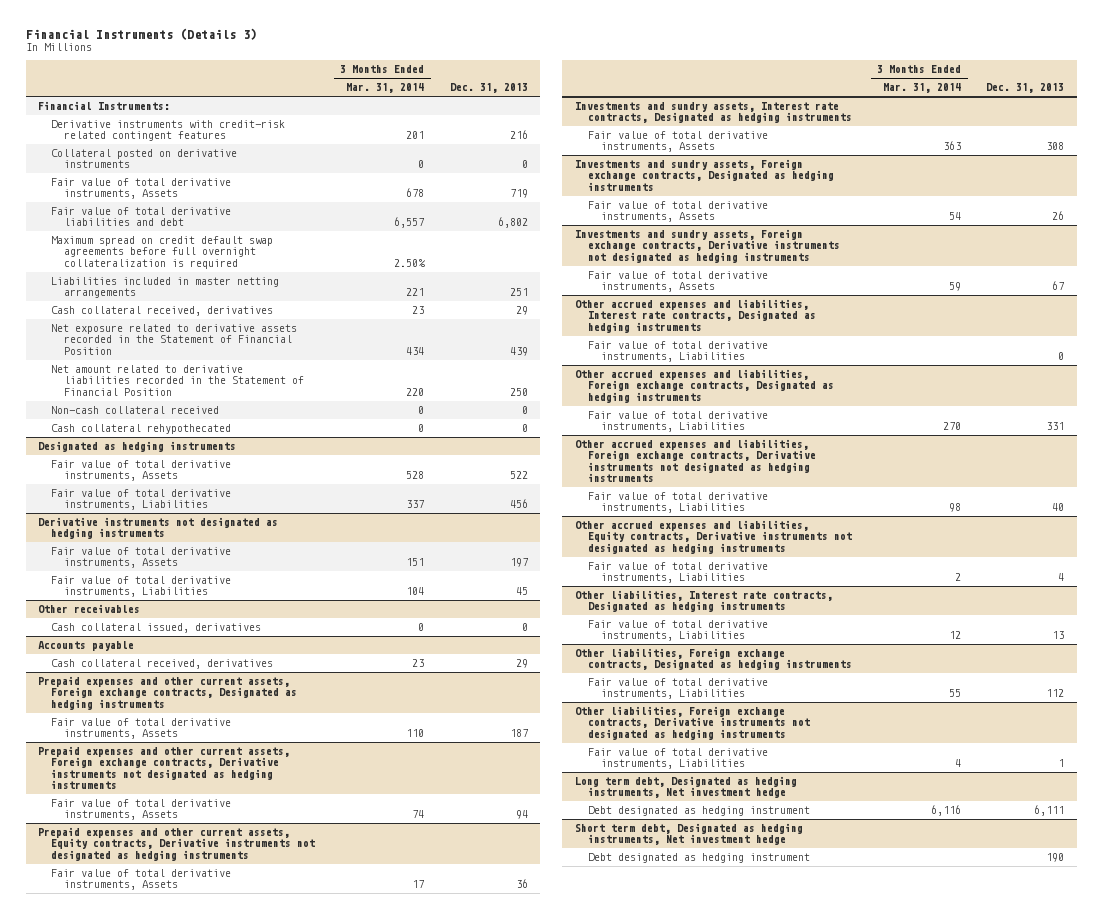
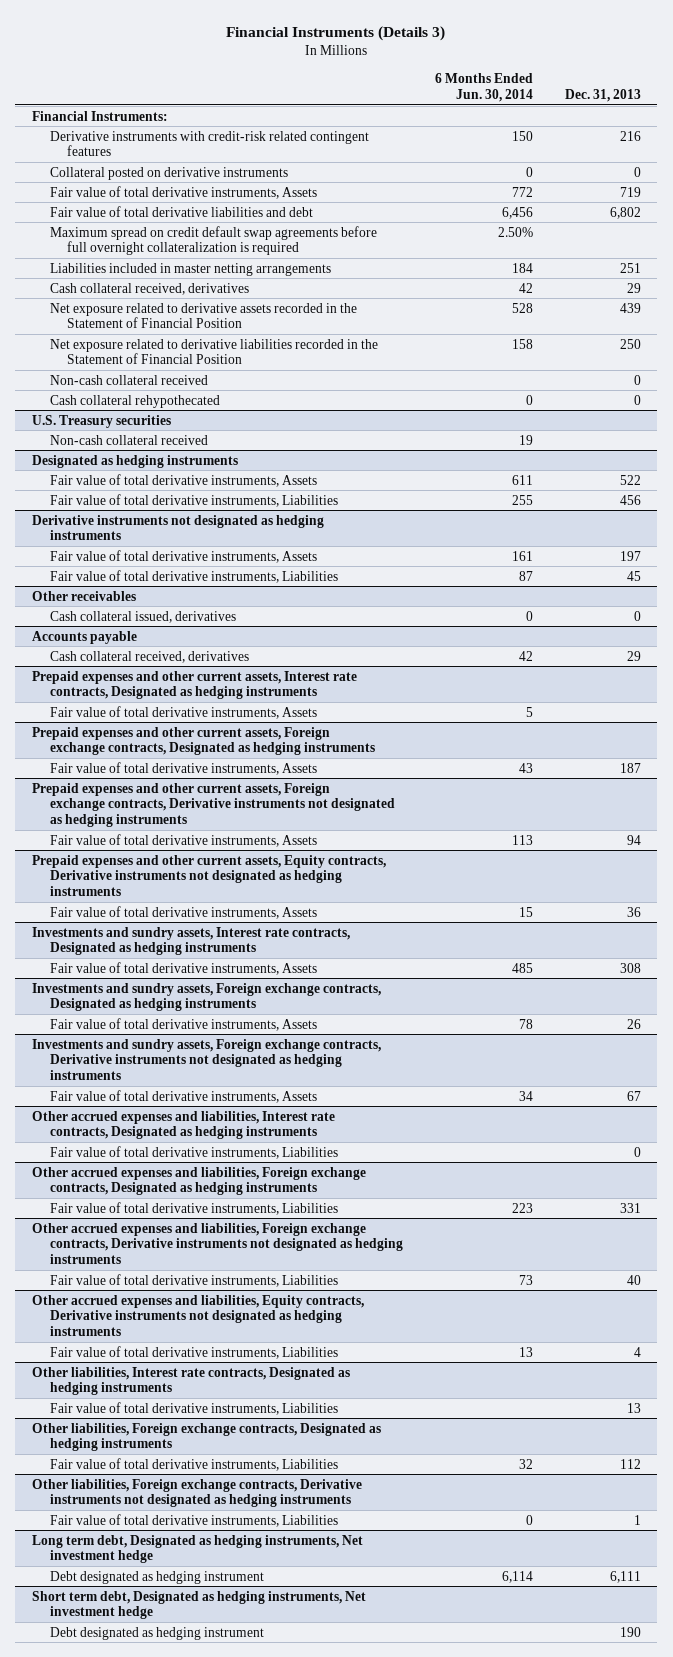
- | 3 Months Ended Mar. 31, 2014 | Dec. 31, 2013
+ | 6 Months Ended Jun. 30, 2014 | Dec. 31, 2013
- Net amount related to derivative liabilities recorded in the Statement of Financial Position | 220 | 250
+ Net exposure related to derivative liabilities recorded in the Statement of Financial Position | 158 | 250
+ U.S. Treasury securities
+ Non-cash collateral received | 19 |
+ Prepaid expenses and other current assets, Interest rate contracts, Designated as hedging instruments
+ Fair value of total derivative instruments, Assets | 5 |

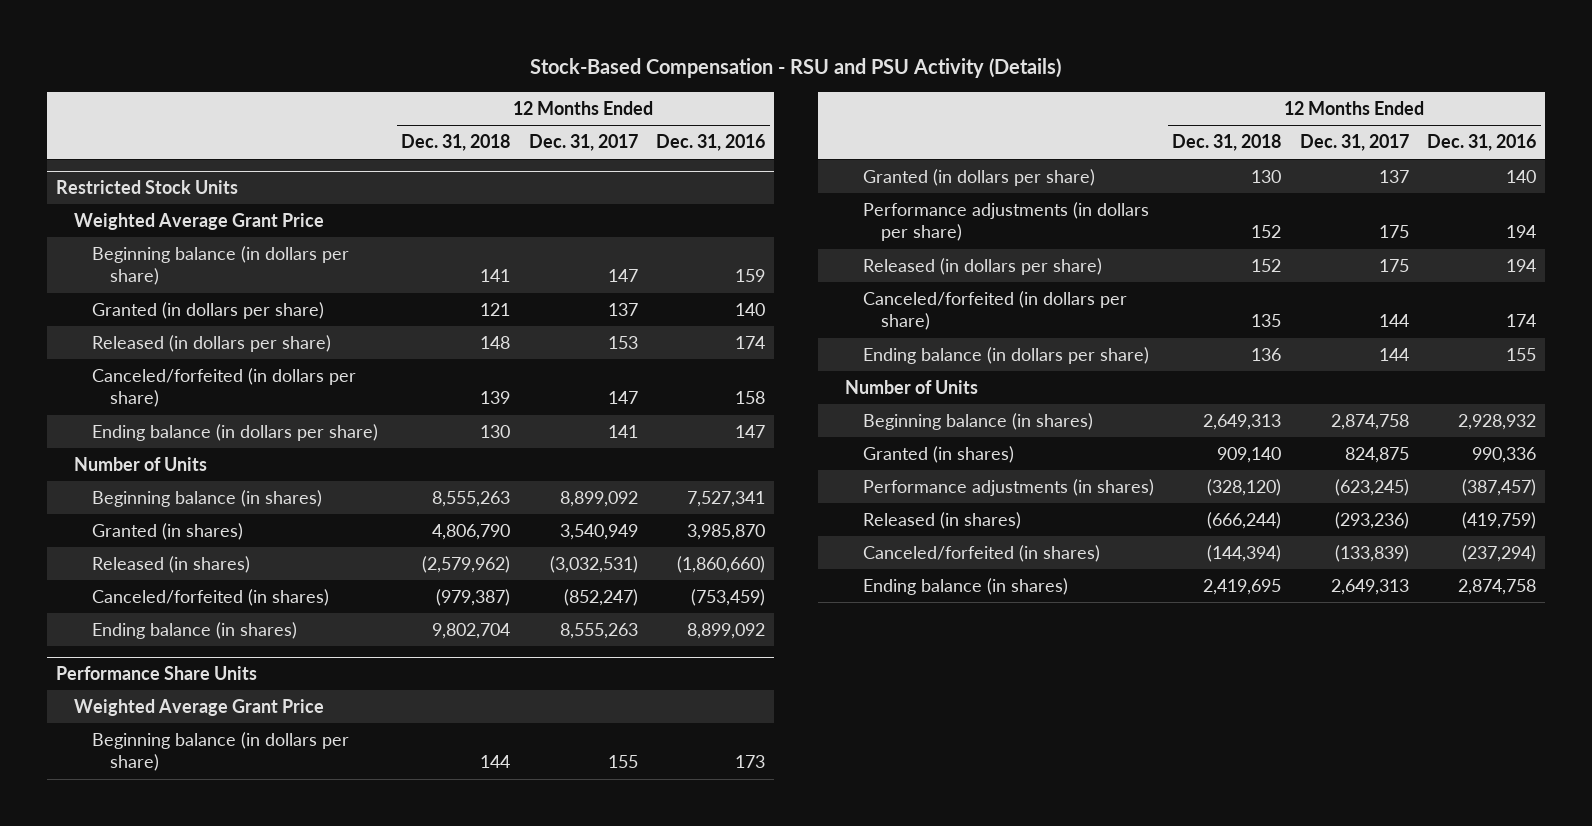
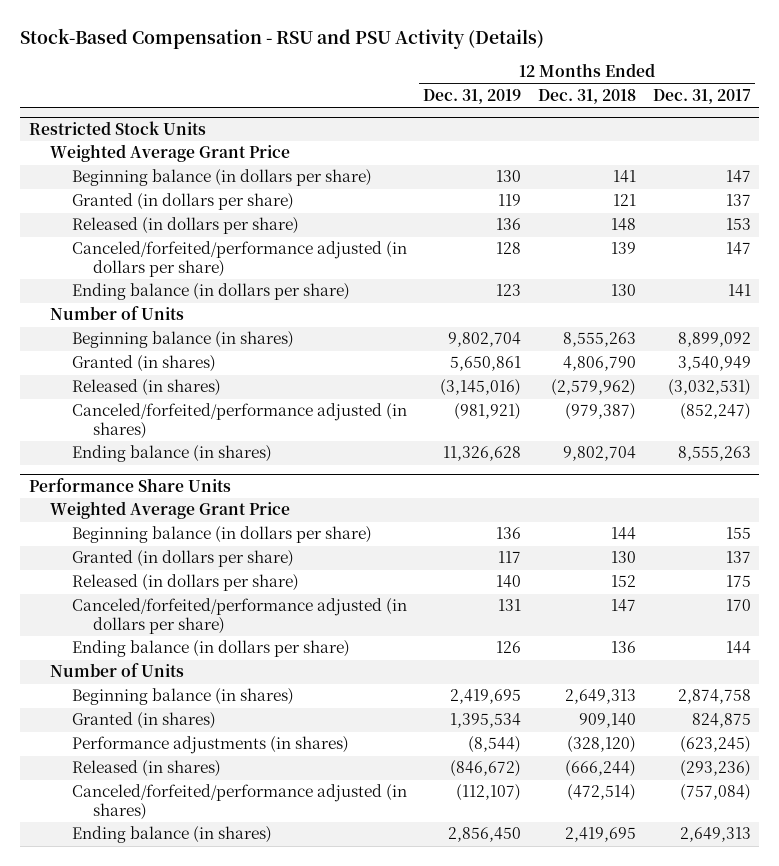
- | 12 Months Ended Dec. 31, 2018 | 12 Months Ended Dec. 31, 2017 | 12 Months Ended Dec. 31, 2016
+ | 12 Months Ended Dec. 31, 2019 | 12 Months Ended Dec. 31, 2018 | 12 Months Ended Dec. 31, 2017
@ Restricted Stock Units
- Canceled/forfeited (in dollars per share) | 139 | 147 | 158
+ Canceled/forfeited/performance adjusted (in dollars per share) | 128 | 139 | 147
- Canceled/forfeited (in shares) | (979,387) | (852,247) | (753,459)
+ Canceled/forfeited/performance adjusted (in shares) | (981,921) | (979,387) | (852,247)
@ Performance Share Units
- Performance adjustments (in dollars per share) | 152 | 175 | 194
- Canceled/forfeited (in dollars per share) | 135 | 144 | 174
+ Canceled/forfeited/performance adjusted (in dollars per share) | 131 | 147 | 170
- Canceled/forfeited (in shares) | (144,394) | (133,839) | (237,294)
+ Canceled/forfeited/performance adjusted (in shares) | (112,107) | (472,514) | (757,084)

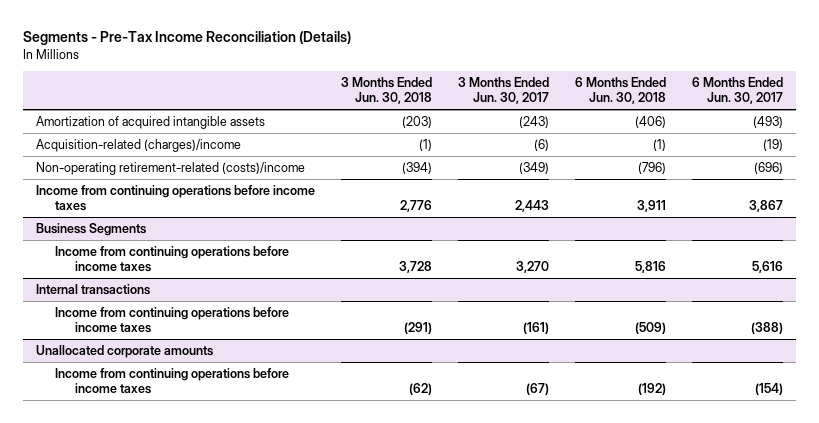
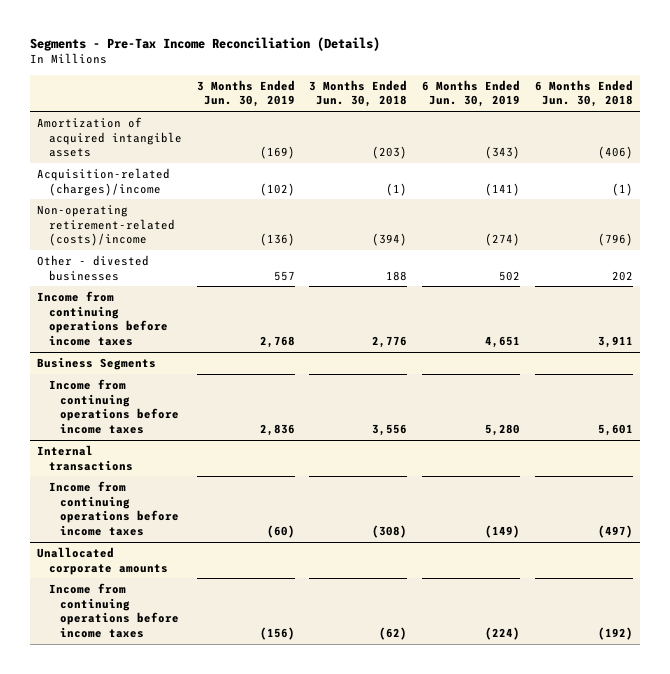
- | 3 Months Ended Jun. 30, 2018 | 3 Months Ended Jun. 30, 2017 | 6 Months Ended Jun. 30, 2018 | 6 Months Ended Jun. 30, 2017
+ | 3 Months Ended Jun. 30, 2019 | 3 Months Ended Jun. 30, 2018 | 6 Months Ended Jun. 30, 2019 | 6 Months Ended Jun. 30, 2018
+ Other - divested businesses | 557 | 188 | 502 | 202
@ Business Segments
- Income from continuing operations before income taxes | 3,728 | 3,270 | 5,816 | 5,616
+ Income from continuing operations before income taxes | 2,836 | 3,556 | 5,280 | 5,601
@ Internal transactions
- Income from continuing operations before income taxes | (291) | (161) | (509) | (388)
+ Income from continuing operations before income taxes | (60) | (308) | (149) | (497)

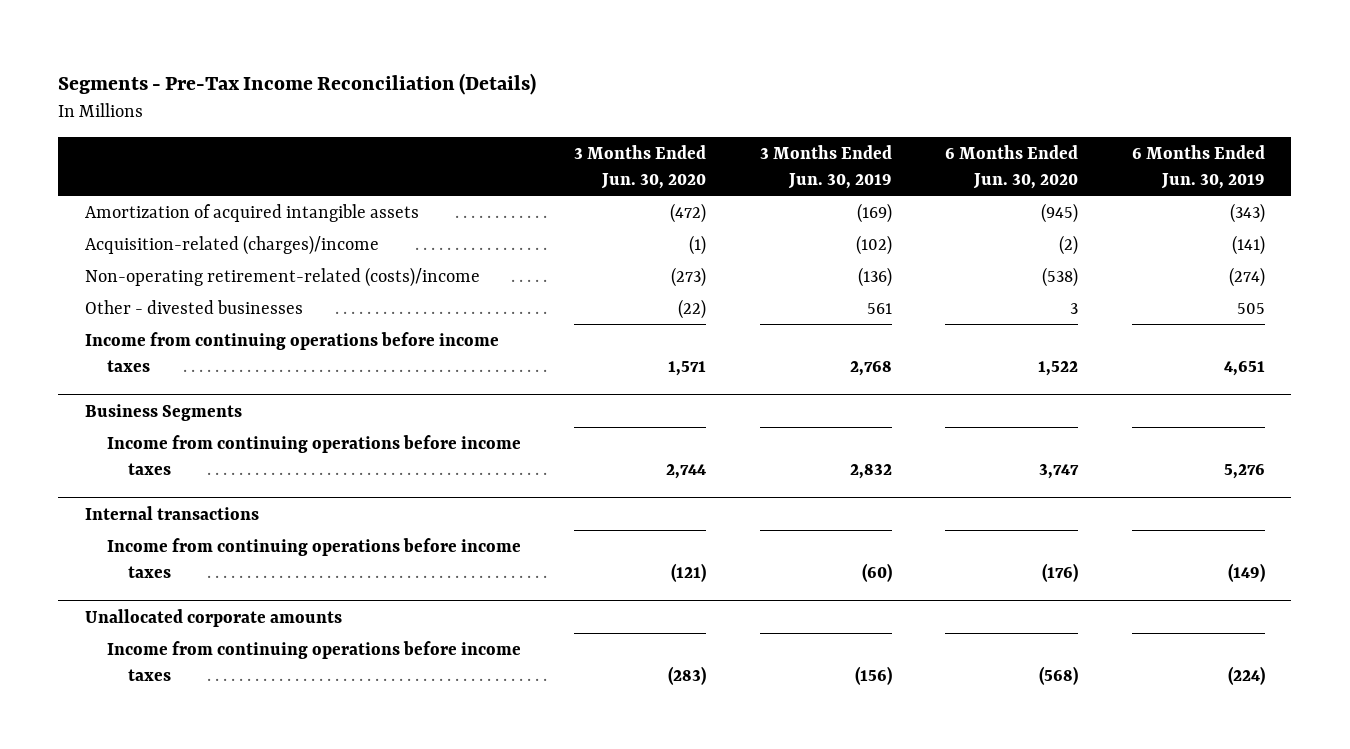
- | 3 Months Ended Jun. 30, 2019 | 3 Months Ended Jun. 30, 2018 | 6 Months Ended Jun. 30, 2019 | 6 Months Ended Jun. 30, 2018
+ | 3 Months Ended Jun. 30, 2020 | 3 Months Ended Jun. 30, 2019 | 6 Months Ended Jun. 30, 2020 | 6 Months Ended Jun. 30, 2019
- Other - divested businesses | 557 | 188 | 502 | 202
+ Other - divested businesses | (22) | 561 | 3 | 505
@ Business Segments
- Income from continuing operations before income taxes | 2,836 | 3,556 | 5,280 | 5,601
+ Income from continuing operations before income taxes | 2,744 | 2,832 | 3,747 | 5,276

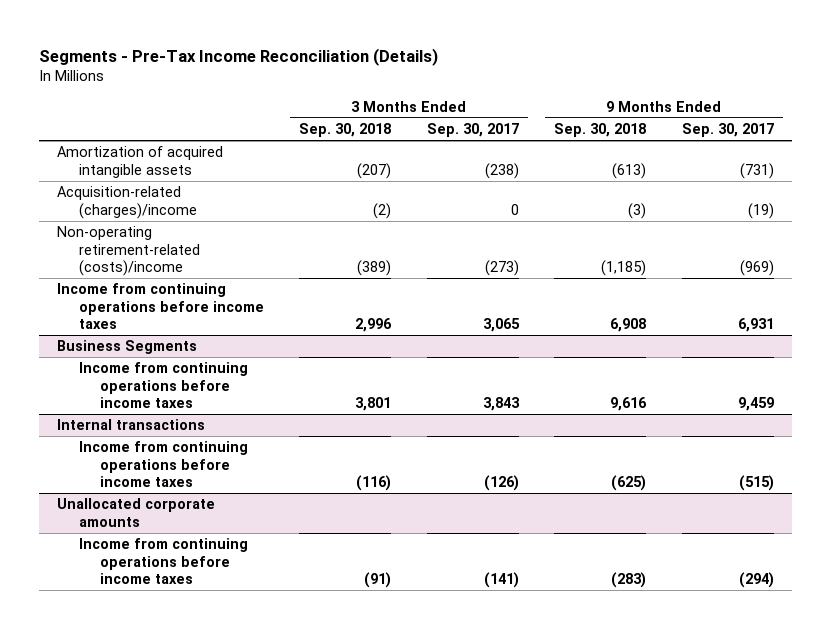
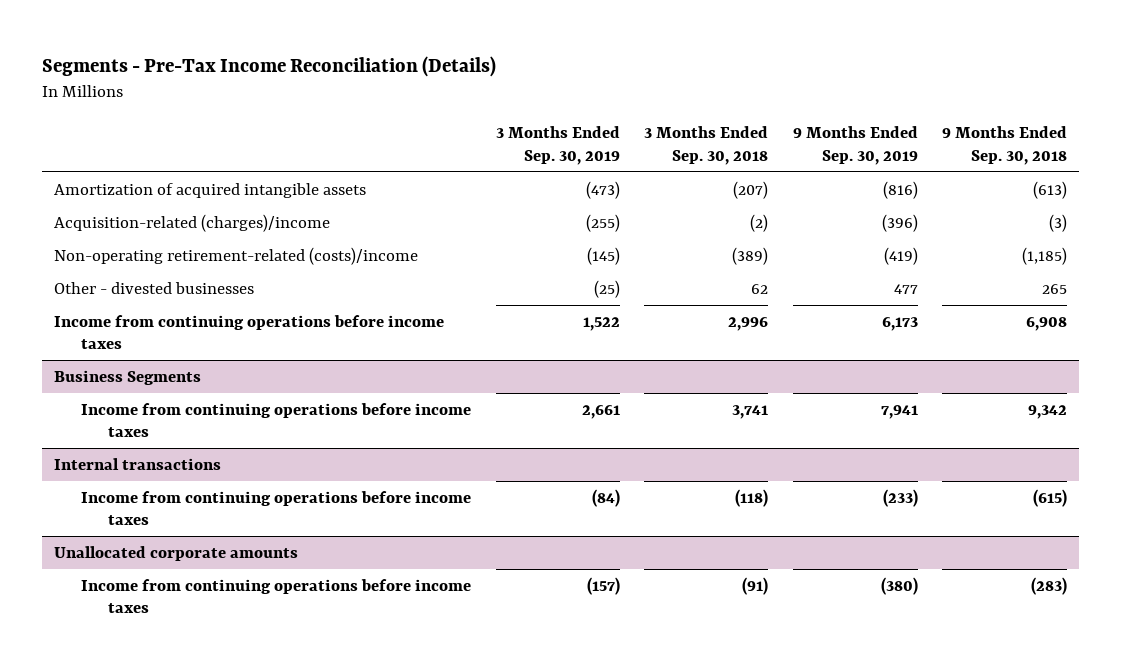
- | 3 Months Ended Sep. 30, 2018 | 3 Months Ended Sep. 30, 2017 | 9 Months Ended Sep. 30, 2018 | 9 Months Ended Sep. 30, 2017
+ | 3 Months Ended Sep. 30, 2019 | 3 Months Ended Sep. 30, 2018 | 9 Months Ended Sep. 30, 2019 | 9 Months Ended Sep. 30, 2018
+ Other - divested businesses | (25) | 62 | 477 | 265
@ Business Segments
- Income from continuing operations before income taxes | 3,801 | 3,843 | 9,616 | 9,459
+ Income from continuing operations before income taxes | 2,661 | 3,741 | 7,941 | 9,342
@ Internal transactions
- Income from continuing operations before income taxes | (116) | (126) | (625) | (515)
+ Income from continuing operations before income taxes | (84) | (118) | (233) | (615)

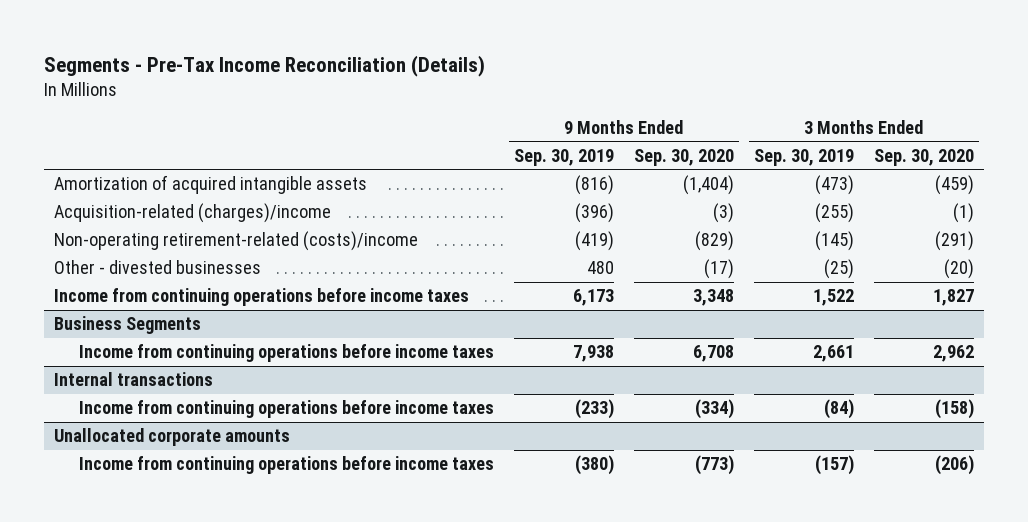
- | 3 Months Ended Sep. 30, 2019 | 3 Months Ended Sep. 30, 2018 | 9 Months Ended Sep. 30, 2019 | 9 Months Ended Sep. 30, 2018
+ | 9 Months Ended Sep. 30, 2019 | 9 Months Ended Sep. 30, 2020 | 3 Months Ended Sep. 30, 2019 | 3 Months Ended Sep. 30, 2020
- Other - divested businesses | (25) | 62 | 477 | 265
+ Other - divested businesses | 480 | (17) | (25) | (20)
@ Business Segments
- Income from continuing operations before income taxes | 2,661 | 3,741 | 7,941 | 9,342
+ Income from continuing operations before income taxes | 7,938 | 6,708 | 2,661 | 2,962

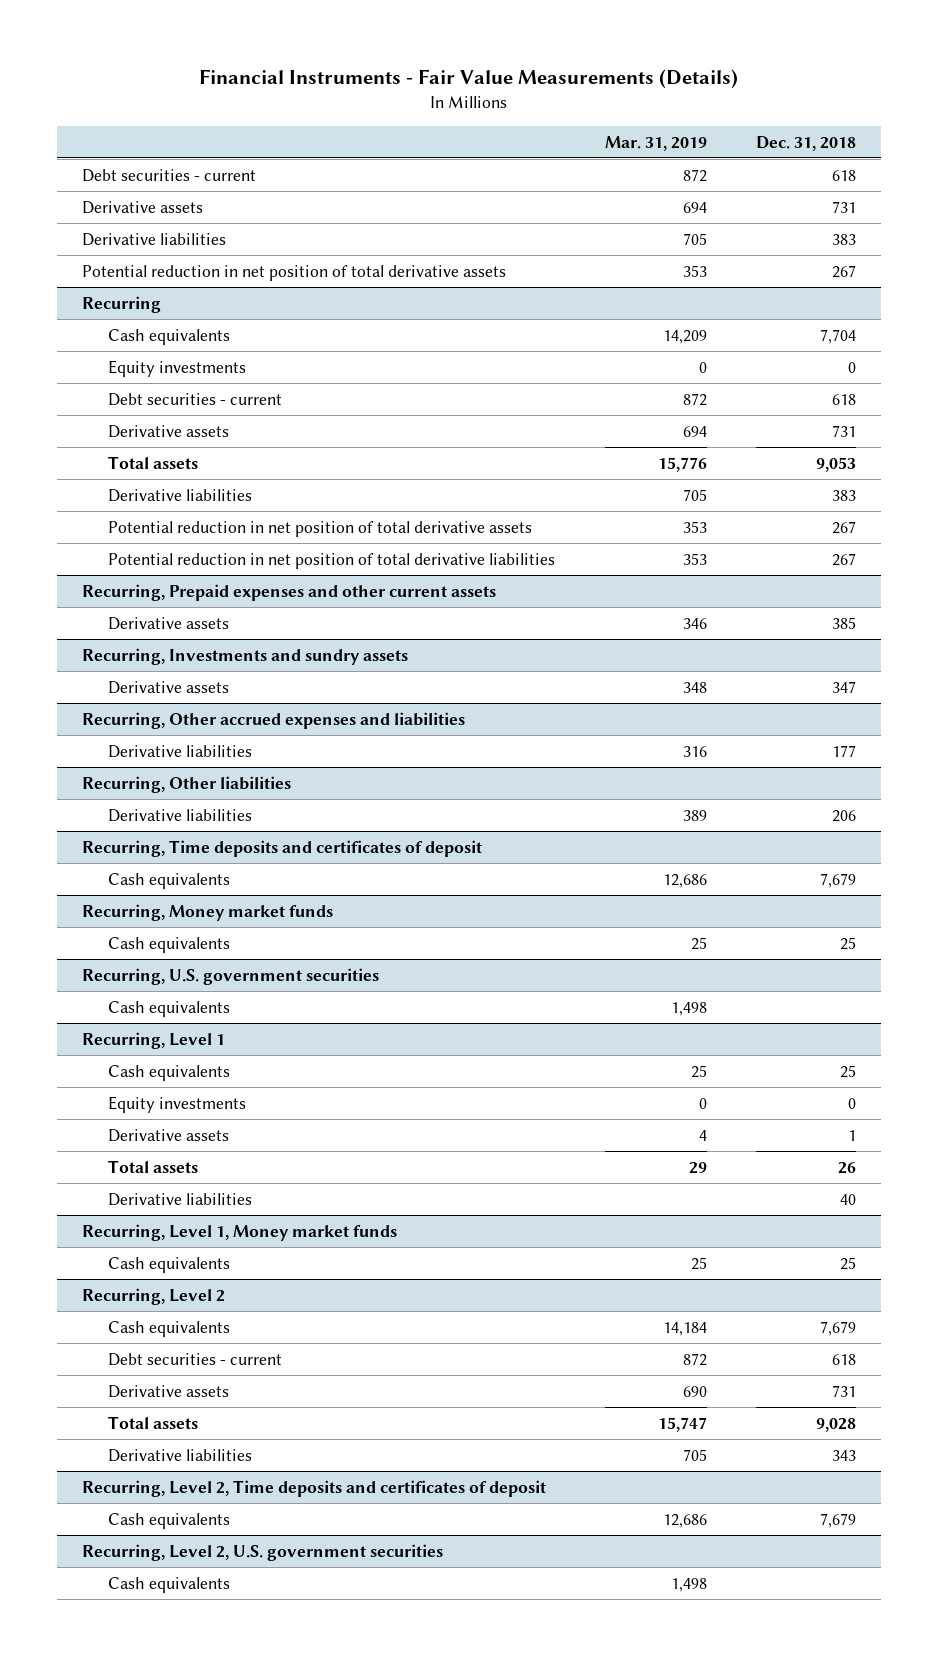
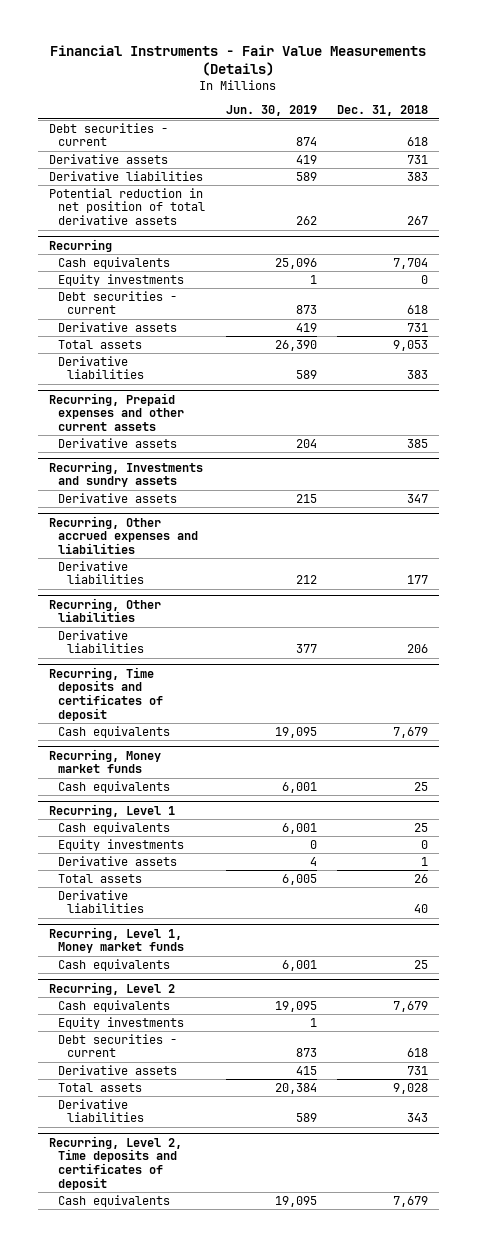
- | Mar. 31, 2019 | Dec. 31, 2018
+ | Jun. 30, 2019 | Dec. 31, 2018
@ Recurring
- Potential reduction in net position of total derivative assets | 353 | 267
- Potential reduction in net position of total derivative liabilities | 353 | 267
- Recurring, U.S. government securities
- Cash equivalents | 1,498 |
@ Recurring, Level 2
+ Equity investments | 1 |
- Recurring, Level 2, U.S. government securities
- Cash equivalents | 1,498 |

